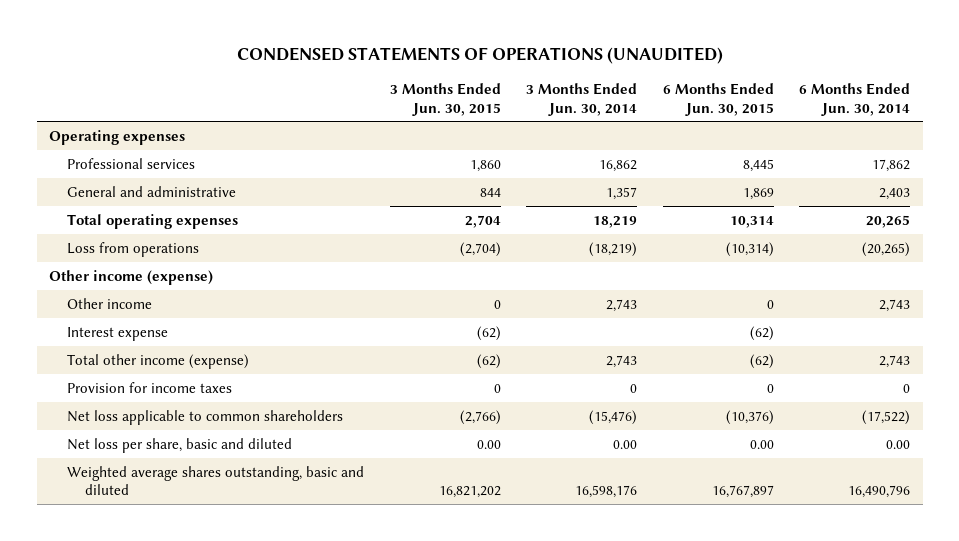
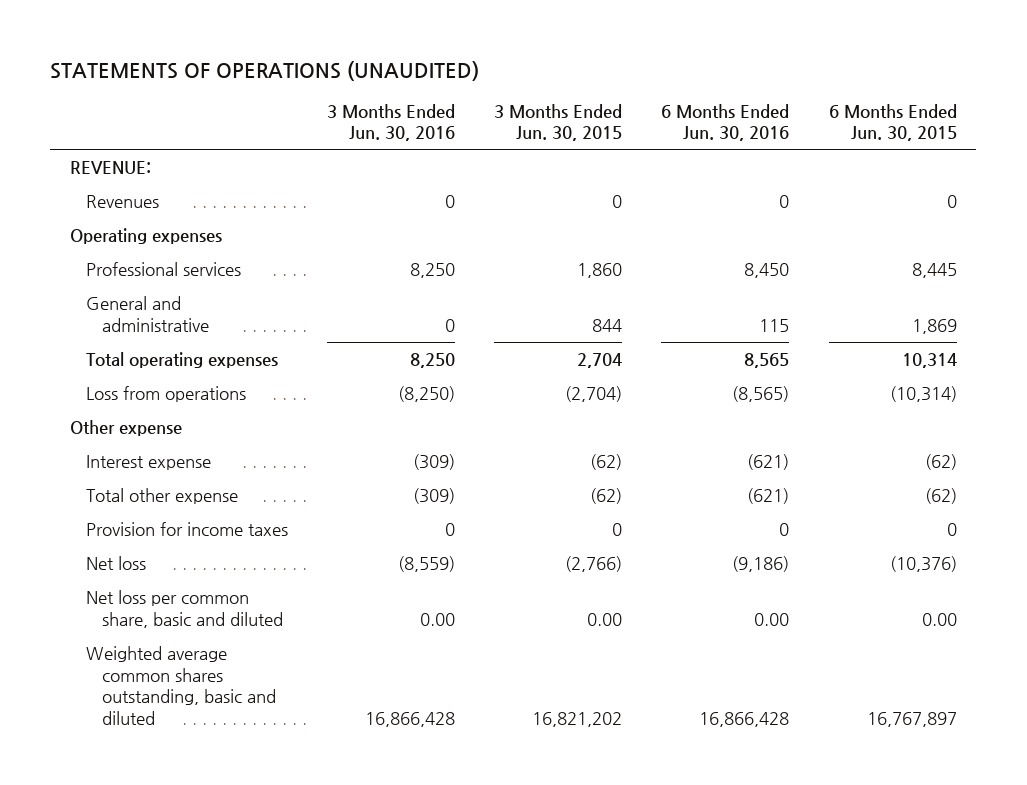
- CONDENSED STATEMENTS OF OPERATIONS (UNAUDITED)
+ STATEMENTS OF OPERATIONS (UNAUDITED)
- | 3 Months Ended Jun. 30, 2015 | 3 Months Ended Jun. 30, 2014 | 6 Months Ended Jun. 30, 2015 | 6 Months Ended Jun. 30, 2014
+ | 3 Months Ended Jun. 30, 2016 | 3 Months Ended Jun. 30, 2015 | 6 Months Ended Jun. 30, 2016 | 6 Months Ended Jun. 30, 2015
+ REVENUE:
+ Revenues | 0 | 0 | 0 | 0
- Other income (expense)
- Other income | 0 | 2,743 | 0 | 2,743
+ Other expense
- Total other income (expense) | (62) | 2,743 | (62) | 2,743
+ Total other expense | (309) | (62) | (621) | (62)
- Net loss applicable to common shareholders | (2,766) | (15,476) | (10,376) | (17,522)
- Net loss per share, basic and diluted | 0.00 | 0.00 | 0.00 | 0.00
- Weighted average shares outstanding, basic and diluted | 16,821,202 | 16,598,176 | 16,767,897 | 16,490,796
+ Net loss | (8,559) | (2,766) | (9,186) | (10,376)
+ Net loss per common share, basic and diluted | 0.00 | 0.00 | 0.00 | 0.00
+ Weighted average common shares outstanding, basic and diluted | 16,866,428 | 16,821,202 | 16,866,428 | 16,767,897

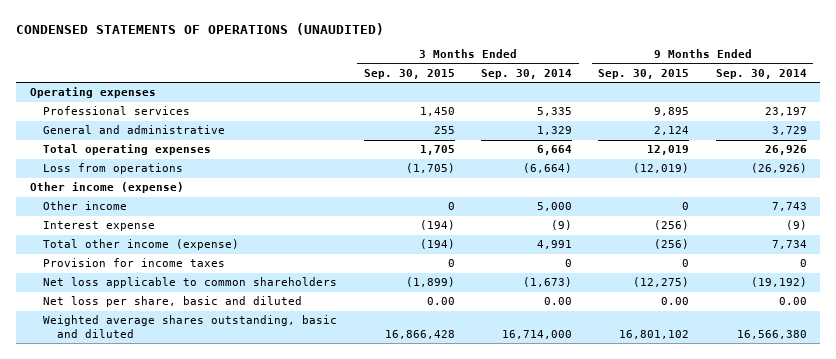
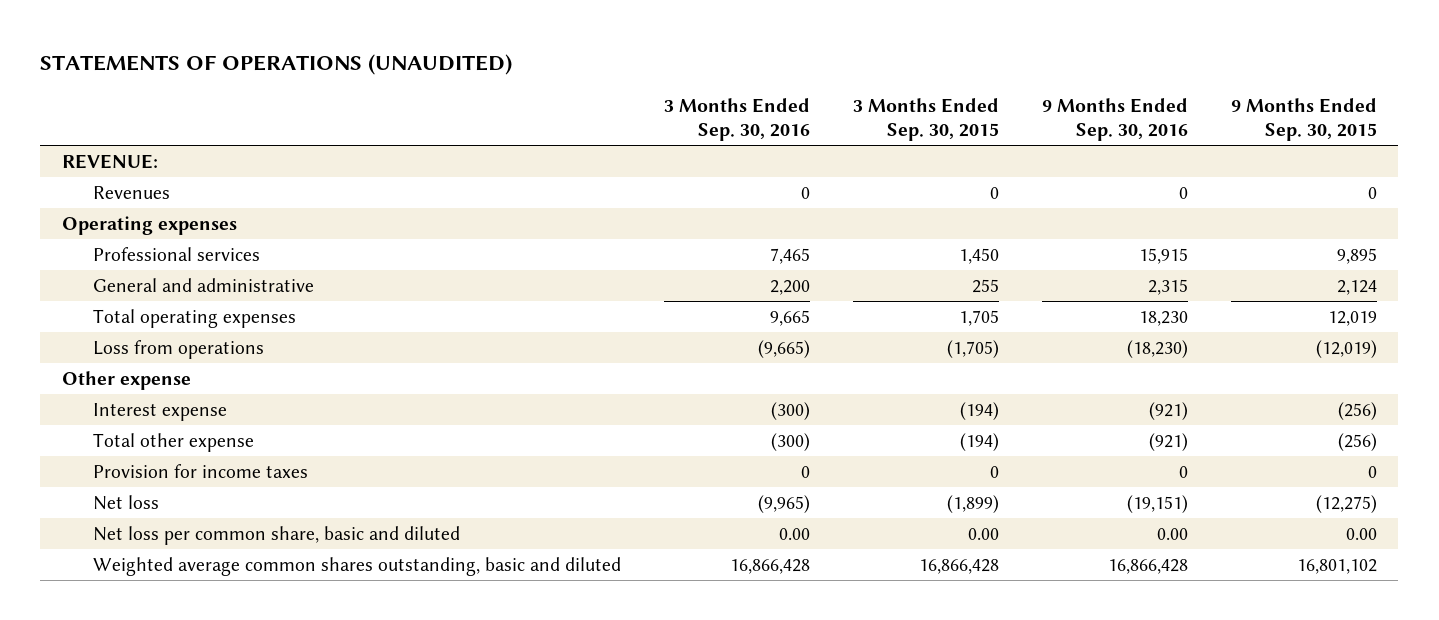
- CONDENSED STATEMENTS OF OPERATIONS (UNAUDITED)
+ STATEMENTS OF OPERATIONS (UNAUDITED)
- | 3 Months Ended Sep. 30, 2015 | 3 Months Ended Sep. 30, 2014 | 9 Months Ended Sep. 30, 2015 | 9 Months Ended Sep. 30, 2014
+ | 3 Months Ended Sep. 30, 2016 | 3 Months Ended Sep. 30, 2015 | 9 Months Ended Sep. 30, 2016 | 9 Months Ended Sep. 30, 2015
+ REVENUE:
+ Revenues | 0 | 0 | 0 | 0
- Other income (expense)
- Other income | 0 | 5,000 | 0 | 7,743
+ Other expense
- Total other income (expense) | (194) | 4,991 | (256) | 7,734
+ Total other expense | (300) | (194) | (921) | (256)
- Net loss applicable to common shareholders | (1,899) | (1,673) | (12,275) | (19,192)
- Net loss per share, basic and diluted | 0.00 | 0.00 | 0.00 | 0.00
- Weighted average shares outstanding, basic and diluted | 16,866,428 | 16,714,000 | 16,801,102 | 16,566,380
+ Net loss | (9,965) | (1,899) | (19,151) | (12,275)
+ Net loss per common share, basic and diluted | 0.00 | 0.00 | 0.00 | 0.00
+ Weighted average common shares outstanding, basic and diluted | 16,866,428 | 16,866,428 | 16,866,428 | 16,801,102

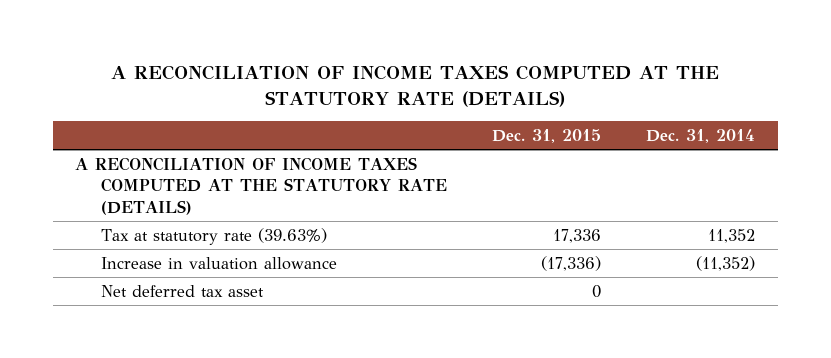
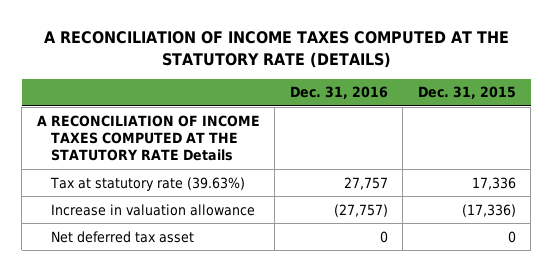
- | Dec. 31, 2015 | Dec. 31, 2014
+ | Dec. 31, 2016 | Dec. 31, 2015
- A RECONCILIATION OF INCOME TAXES COMPUTED AT THE STATUTORY RATE (DETAILS)
+ A RECONCILIATION OF INCOME TAXES COMPUTED AT THE STATUTORY RATE Details

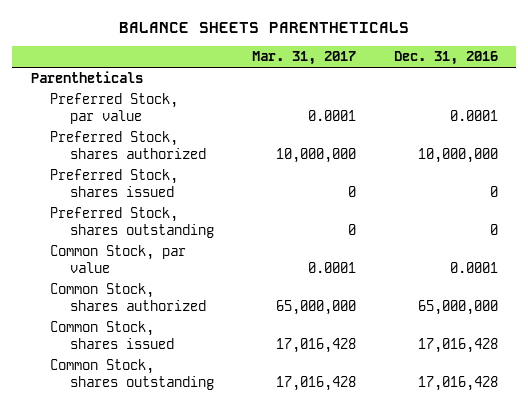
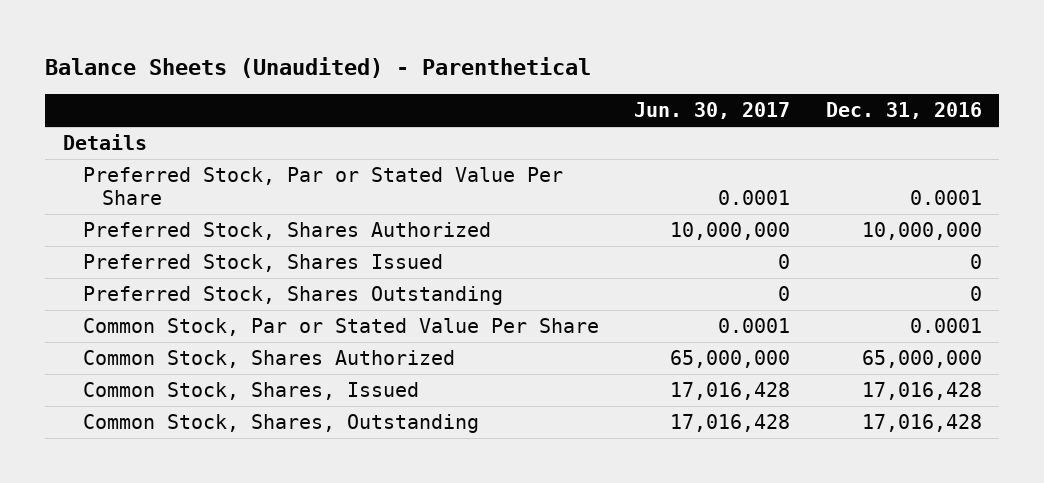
- BALANCE SHEETS PARENTHETICALS
+ Balance Sheets (Unaudited) - Parenthetical
- | Mar. 31, 2017 | Dec. 31, 2016
+ | Jun. 30, 2017 | Dec. 31, 2016
- Parentheticals
- Preferred Stock, par value | 0.0001 | 0.0001
- Preferred Stock, shares authorized | 10,000,000 | 10,000,000
- Preferred Stock, shares issued | 0 | 0
- Preferred Stock, shares outstanding | 0 | 0
- Common Stock, par value | 0.0001 | 0.0001
- Common Stock, shares authorized | 65,000,000 | 65,000,000
- Common Stock, shares issued | 17,016,428 | 17,016,428
- Common Stock, shares outstanding | 17,016,428 | 17,016,428
+ Details
+ Preferred Stock, Par or Stated Value Per Share | 0.0001 | 0.0001
+ Preferred Stock, Shares Authorized | 10,000,000 | 10,000,000
+ Preferred Stock, Shares Issued | 0 | 0
+ Preferred Stock, Shares Outstanding | 0 | 0
+ Common Stock, Par or Stated Value Per Share | 0.0001 | 0.0001
+ Common Stock, Shares Authorized | 65,000,000 | 65,000,000
+ Common Stock, Shares, Issued | 17,016,428 | 17,016,428
+ Common Stock, Shares, Outstanding | 17,016,428 | 17,016,428

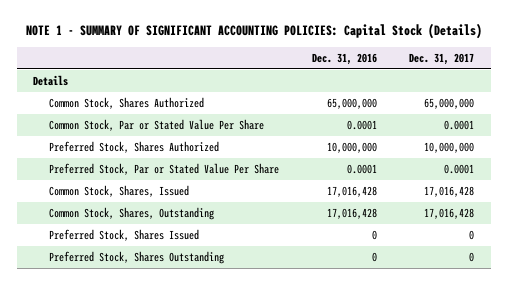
- Balance Sheets (Unaudited) - Parenthetical
+ NOTE 1 - SUMMARY OF SIGNIFICANT ACCOUNTING POLICIES: Capital Stock (Details)
- | Jun. 30, 2017 | Dec. 31, 2016
+ | Dec. 31, 2016 | Dec. 31, 2017
moved down: Common Stock, Par or Stated Value Per Share | 0.0001 | 0.0001
moved down: Preferred Stock, Shares Authorized | 10,000,000 | 10,000,000
moved down: Preferred Stock, Par or Stated Value Per Share | 0.0001 | 0.0001
moved down: Preferred Stock, Shares Issued | 0 | 0
moved down: Preferred Stock, Shares Outstanding | 0 | 0

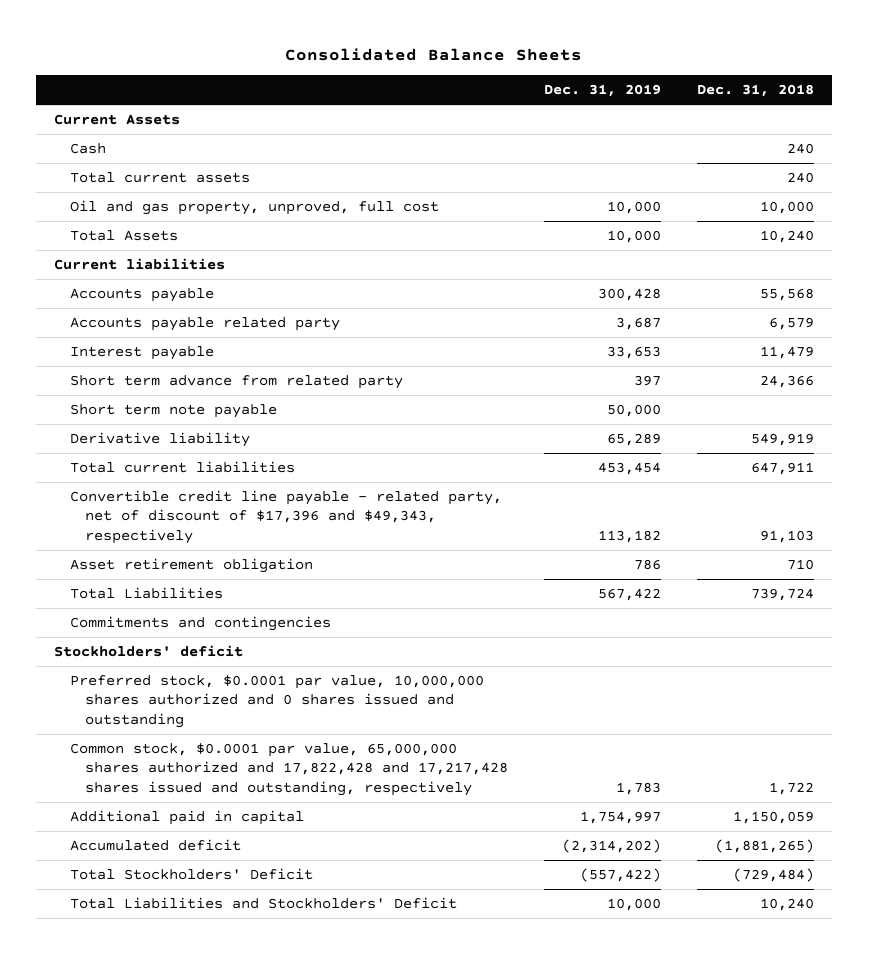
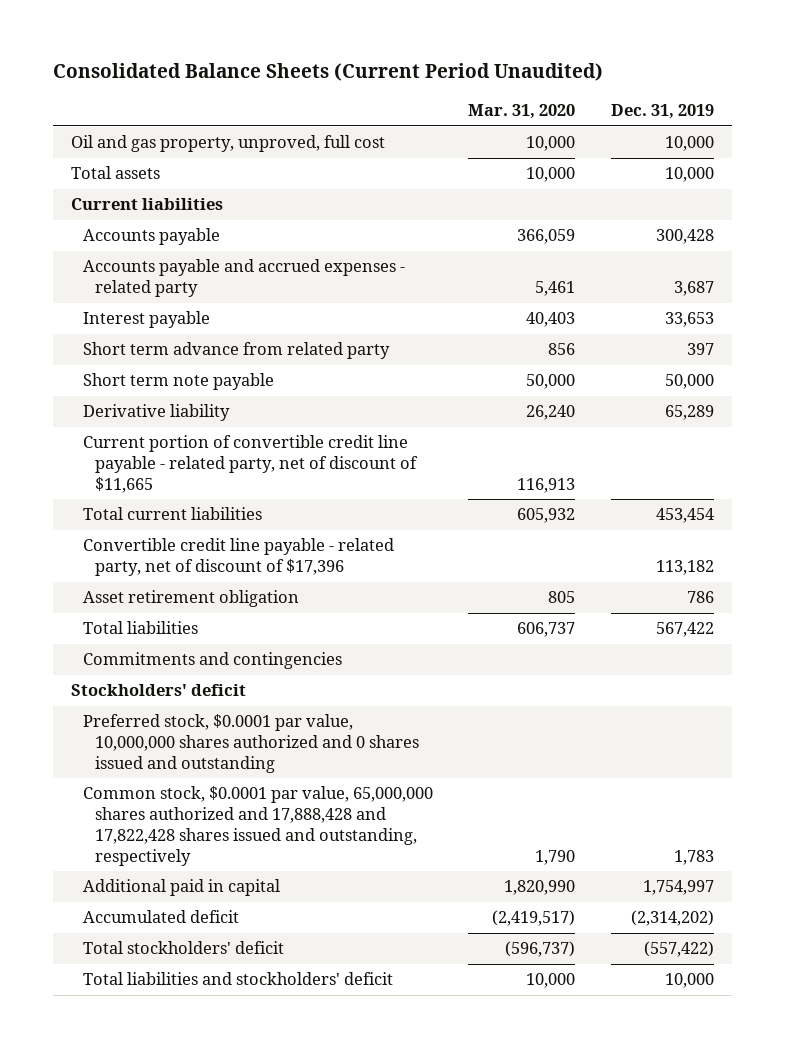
- Consolidated Balance Sheets
+ Consolidated Balance Sheets (Current Period Unaudited)
- | Dec. 31, 2019 | Dec. 31, 2018
+ | Mar. 31, 2020 | Dec. 31, 2019
- Current Assets
- Cash | | 240
- Total current assets | | 240
- Total Assets | 10,000 | 10,240
+ Total assets | 10,000 | 10,000
- Accounts payable related party | 3,687 | 6,579
+ Accounts payable and accrued expenses - related party | 5,461 | 3,687
+ Current portion of convertible credit line payable - related party, net of discount of $11,665 | 116,913 |
- Convertible credit line payable - related party, net of discount of $17,396 and $49,343, respectively | 113,182 | 91,103
+ Convertible credit line payable - related party, net of discount of $17,396 | | 113,182
- Total Liabilities | 567,422 | 739,724
+ Total liabilities | 606,737 | 567,422
- Common stock, $0.0001 par value, 65,000,000 shares authorized and 17,822,428 and 17,217,428 shares issued and outstanding, respectively | 1,783 | 1,722
+ Common stock, $0.0001 par value, 65,000,000 shares authorized and 17,888,428 and 17,822,428 shares issued and outstanding, respectively | 1,790 | 1,783
- Total Stockholders' Deficit | (557,422) | (729,484)
- Total Liabilities and Stockholders' Deficit | 10,000 | 10,240
+ Total stockholders' deficit | (596,737) | (557,422)
+ Total liabilities and stockholders' deficit | 10,000 | 10,000

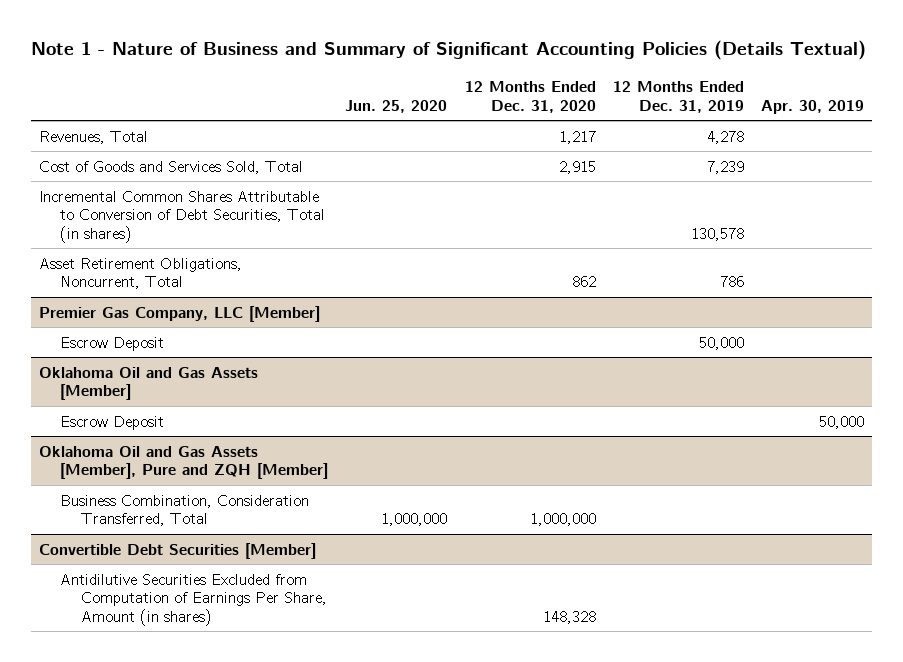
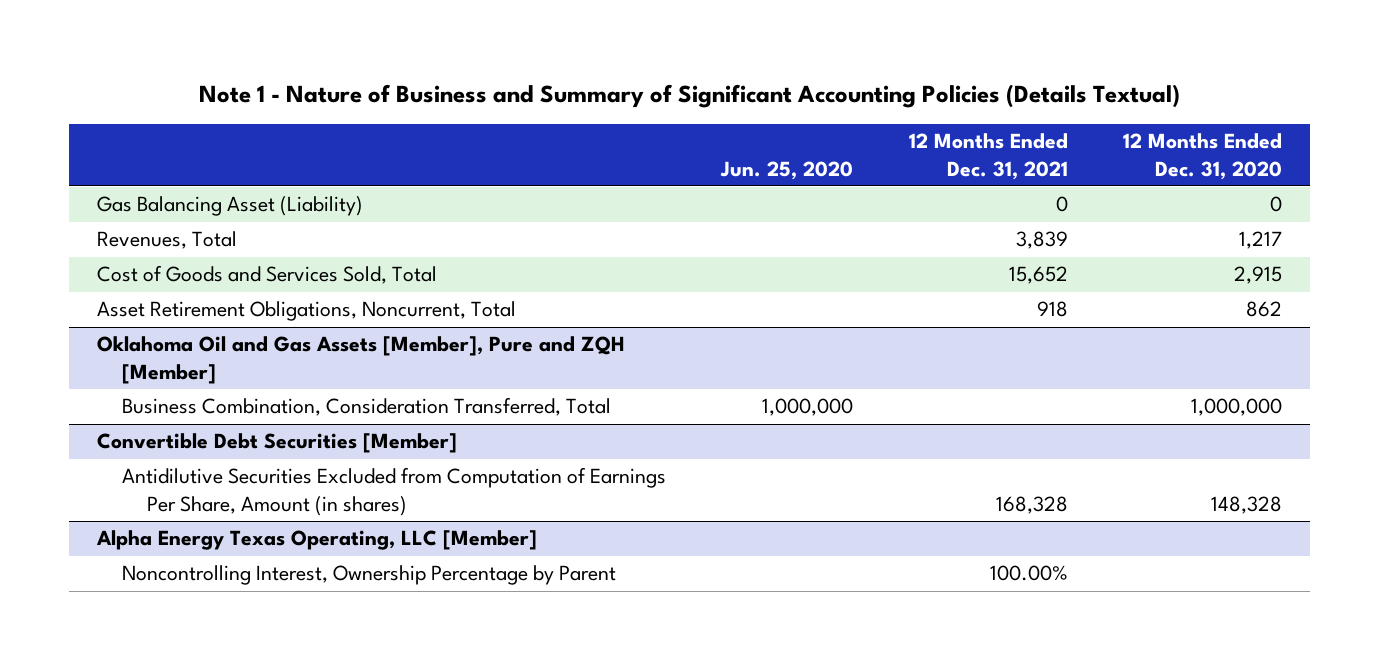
- | Jun. 25, 2020 | 12 Months Ended Dec. 31, 2020 | 12 Months Ended Dec. 31, 2019 | Apr. 30, 2019
+ | Jun. 25, 2020 | 12 Months Ended Dec. 31, 2021 | 12 Months Ended Dec. 31, 2020
+ Gas Balancing Asset (Liability) | | 0 | 0
- Incremental Common Shares Attributable to Conversion of Debt Securities, Total (in shares) | | | 130,578 |
- Premier Gas Company, LLC [Member]
- Escrow Deposit | | | 50,000 |
- Oklahoma Oil and Gas Assets [Member]
- Escrow Deposit | | | | 50,000
+ Alpha Energy Texas Operating, LLC [Member]
+ Noncontrolling Interest, Ownership Percentage by Parent | | 100.00% |

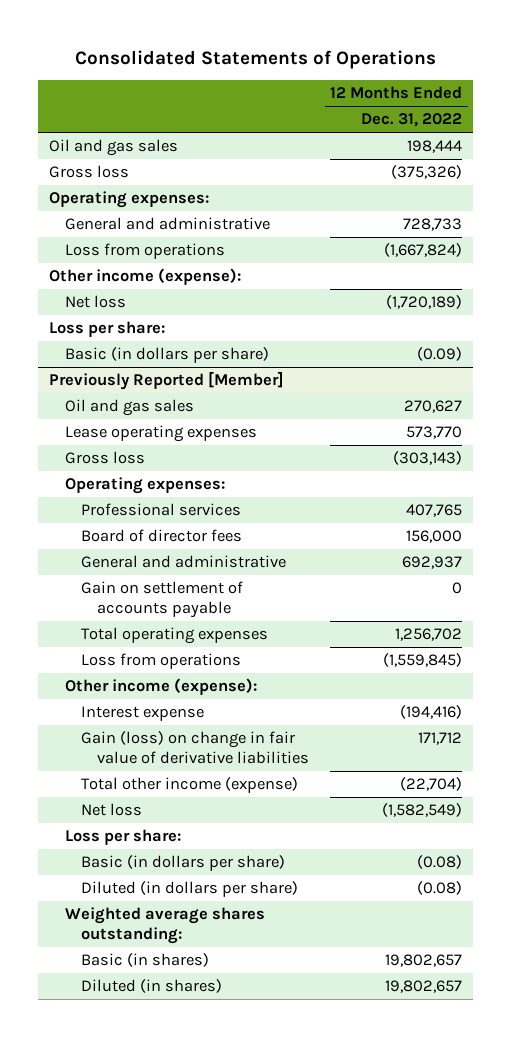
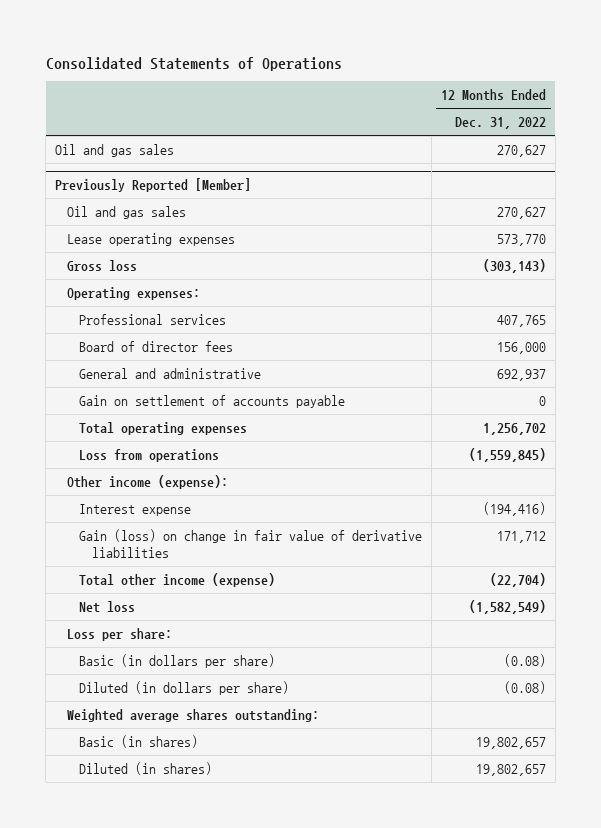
- Oil and gas sales | 198,444
- Gross loss | (375,326)
- Operating expenses:
- General and administrative | 728,733
- Loss from operations | (1,667,824)
- Other income (expense):
- Net loss | (1,720,189)
- Loss per share:
- Basic (in dollars per share) | (0.09)
+ Oil and gas sales | 270,627

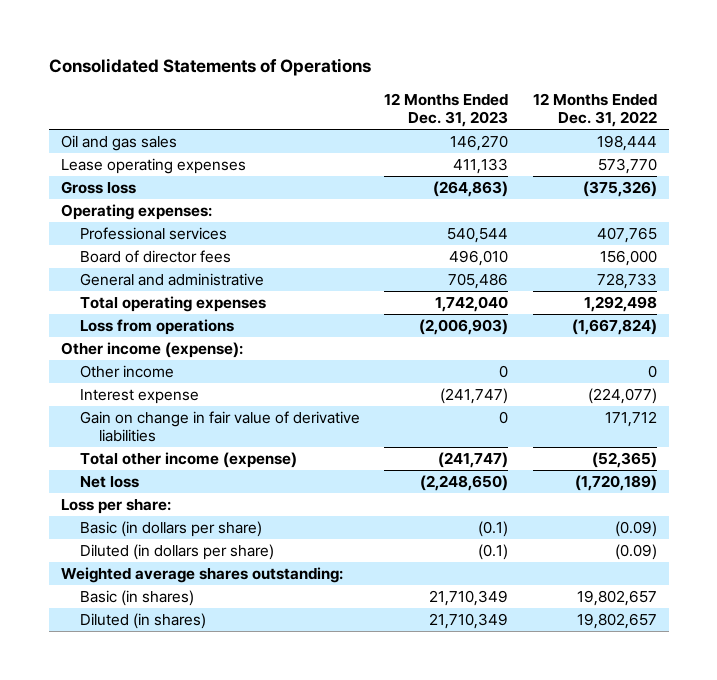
- | 12 Months Ended Dec. 31, 2022
+ | 12 Months Ended Dec. 31, 2023 | 12 Months Ended Dec. 31, 2022
- Oil and gas sales | 270,627
- Previously Reported [Member]
- Oil and gas sales | 270,627
+ Oil and gas sales | 146,270 | 198,444
- Gross loss | (303,143)
+ Gross loss | (264,863) | (375,326)
- General and administrative | 692,937
- Gain on settlement of accounts payable | 0
- Total operating expenses | 1,256,702
- Loss from operations | (1,559,845)
+ General and administrative | 705,486 | 728,733
+ Total operating expenses | 1,742,040 | 1,292,498
+ Loss from operations | (2,006,903) | (1,667,824)
- Interest expense | (194,416)
- Gain (loss) on change in fair value of derivative liabilities | 171,712
- Total other income (expense) | (22,704)
- Net loss | (1,582,549)
+ Other income | 0 | 0
+ Interest expense | (241,747) | (224,077)
+ Gain on change in fair value of derivative liabilities | 0 | 171,712
+ Total other income (expense) | (241,747) | (52,365)
+ Net loss | (2,248,650) | (1,720,189)
- Basic (in dollars per share) | (0.08)
- Diluted (in dollars per share) | (0.08)
+ Basic (in dollars per share) | (0.1) | (0.09)
+ Diluted (in dollars per share) | (0.1) | (0.09)

